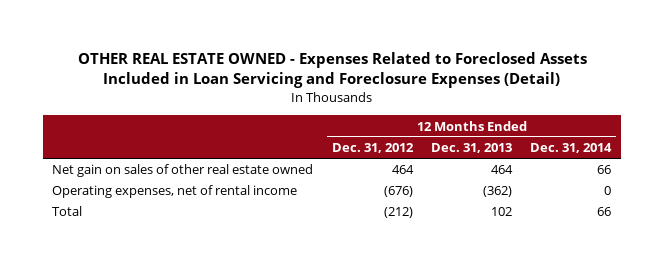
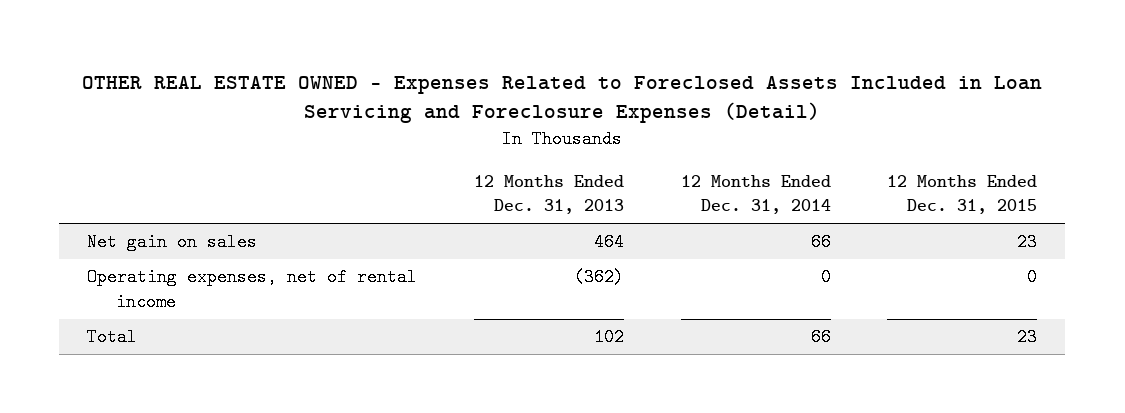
- | 12 Months Ended Dec. 31, 2012 | 12 Months Ended Dec. 31, 2013 | 12 Months Ended Dec. 31, 2014
+ | 12 Months Ended Dec. 31, 2013 | 12 Months Ended Dec. 31, 2014 | 12 Months Ended Dec. 31, 2015
- Net gain on sales of other real estate owned | 464 | 464 | 66
+ Net gain on sales | 464 | 66 | 23

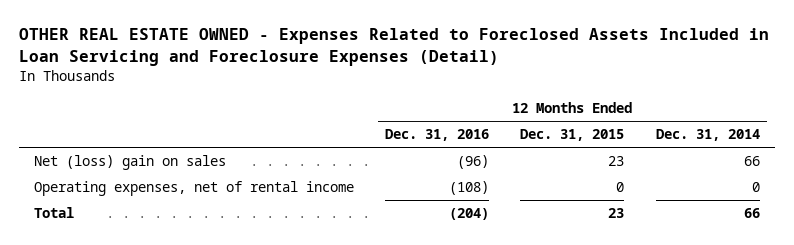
- | 12 Months Ended Dec. 31, 2013 | 12 Months Ended Dec. 31, 2014 | 12 Months Ended Dec. 31, 2015
+ | 12 Months Ended Dec. 31, 2016 | 12 Months Ended Dec. 31, 2015 | 12 Months Ended Dec. 31, 2014
- Net gain on sales | 464 | 66 | 23
+ Net (loss) gain on sales | (96) | 23 | 66

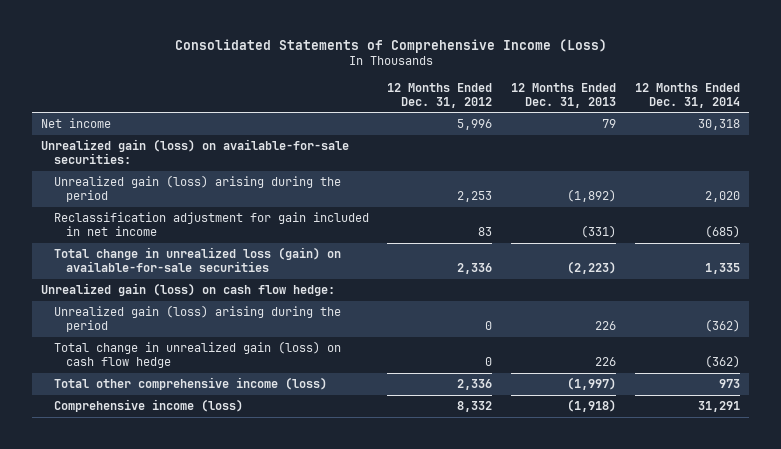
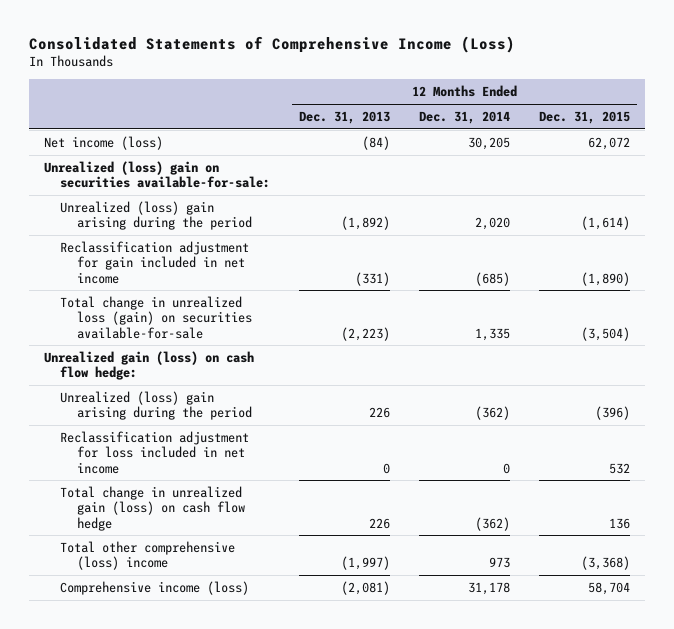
- | 12 Months Ended Dec. 31, 2012 | 12 Months Ended Dec. 31, 2013 | 12 Months Ended Dec. 31, 2014
+ | 12 Months Ended Dec. 31, 2013 | 12 Months Ended Dec. 31, 2014 | 12 Months Ended Dec. 31, 2015
- Net income | 5,996 | 79 | 30,318
- Unrealized gain (loss) on available-for-sale securities:
- Unrealized gain (loss) arising during the period | 2,253 | (1,892) | 2,020
+ Net income (loss) | (84) | 30,205 | 62,072
+ Unrealized (loss) gain on securities available-for-sale:
+ Unrealized (loss) gain arising during the period | (1,892) | 2,020 | (1,614)
- Total change in unrealized loss (gain) on available-for-sale securities | 2,336 | (2,223) | 1,335
+ Total change in unrealized loss (gain) on securities available-for-sale | (2,223) | 1,335 | (3,504)
- Unrealized gain (loss) arising during the period | 0 | 226 | (362)
+ Unrealized (loss) gain arising during the period | 226 | (362) | (396)
+ Reclassification adjustment for loss included in net income | 0 | 0 | 532
- Total other comprehensive income (loss) | 2,336 | (1,997) | 973
- Comprehensive income (loss) | 8,332 | (1,918) | 31,291
+ Total other comprehensive (loss) income | (1,997) | 973 | (3,368)
+ Comprehensive income (loss) | (2,081) | 31,178 | 58,704

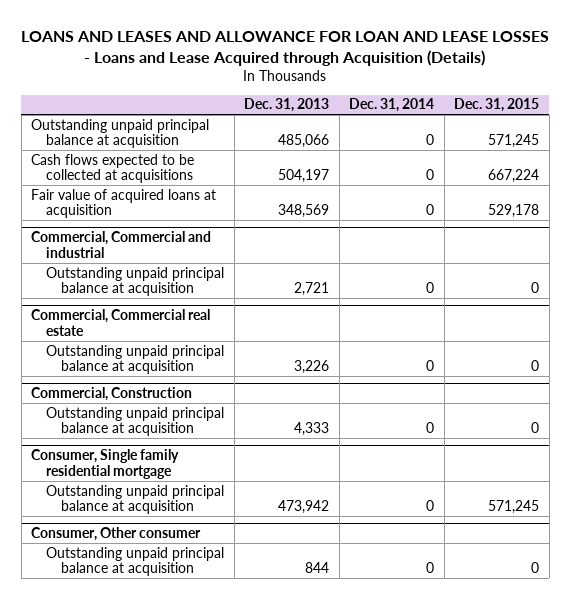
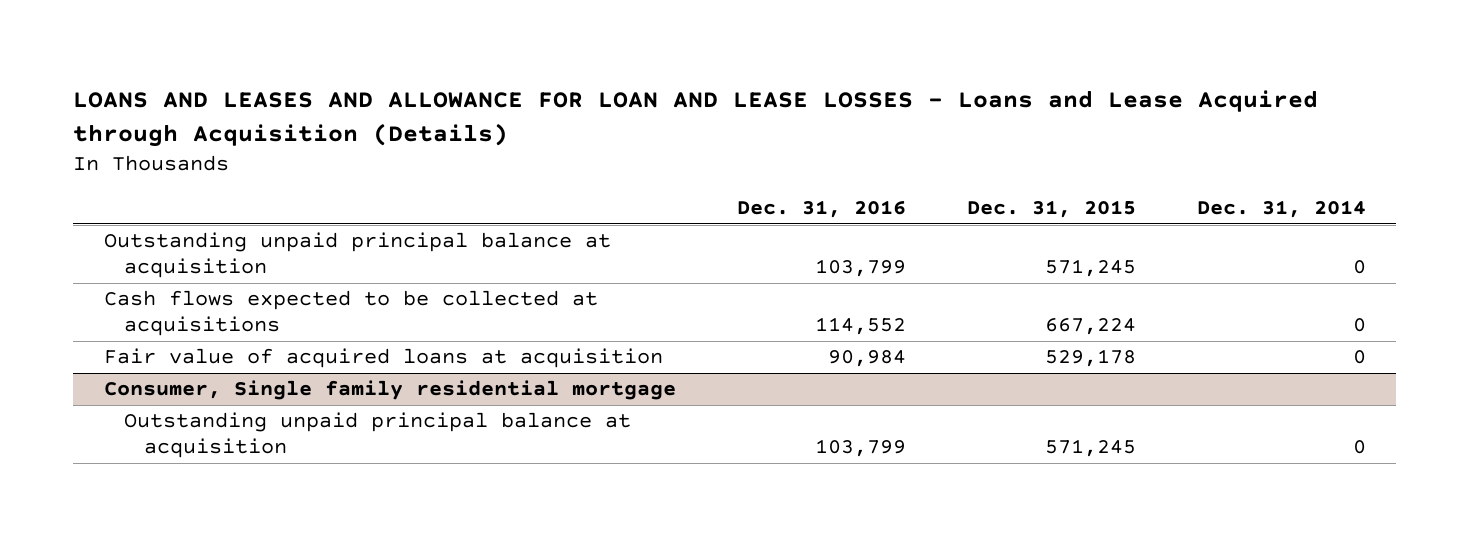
- | Dec. 31, 2013 | Dec. 31, 2014 | Dec. 31, 2015
+ | Dec. 31, 2016 | Dec. 31, 2015 | Dec. 31, 2014
- Commercial, Commercial and industrial
- Outstanding unpaid principal balance at acquisition | 2,721 | 0 | 0
- Commercial, Commercial real estate
- Outstanding unpaid principal balance at acquisition | 3,226 | 0 | 0
- Commercial, Construction
- Outstanding unpaid principal balance at acquisition | 4,333 | 0 | 0
- Consumer, Other consumer
- Outstanding unpaid principal balance at acquisition | 844 | 0 | 0

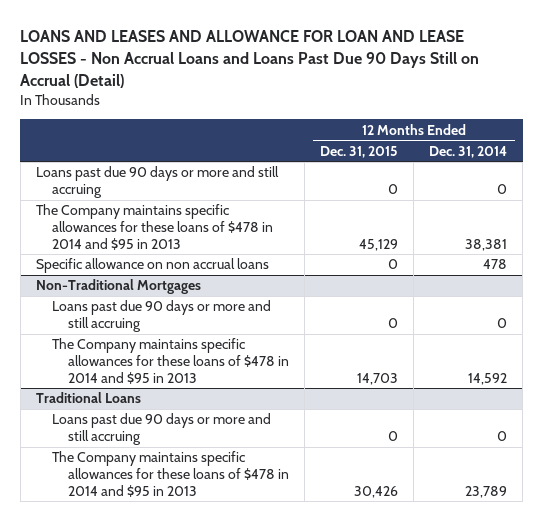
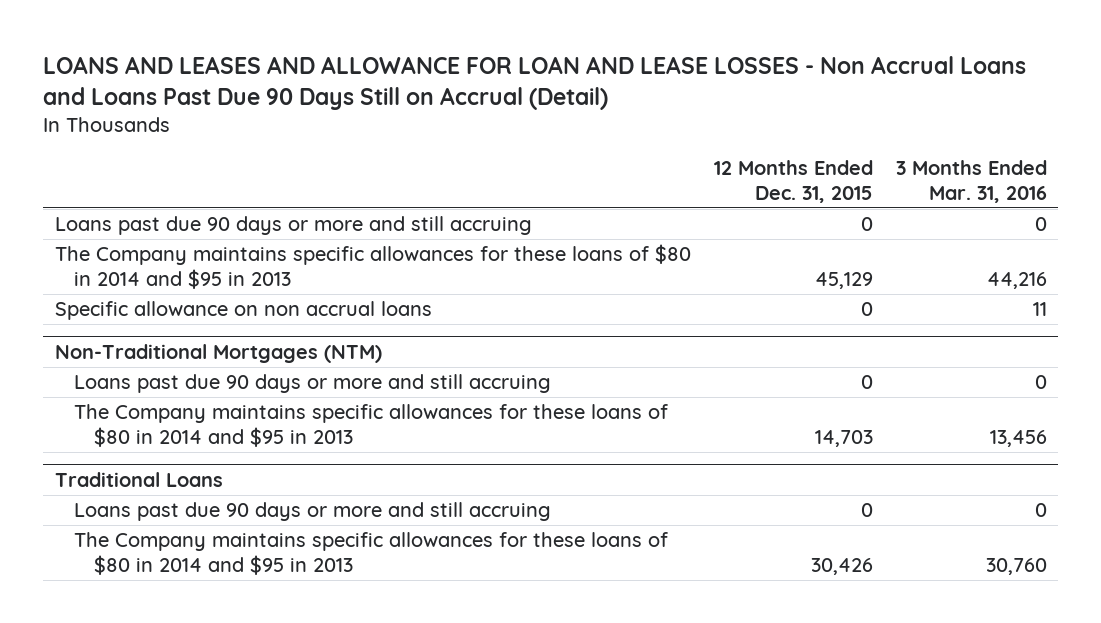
- | 12 Months Ended Dec. 31, 2015 | 12 Months Ended Dec. 31, 2014
+ | 12 Months Ended Dec. 31, 2015 | 3 Months Ended Mar. 31, 2016
- The Company maintains specific allowances for these loans of $478 in 2014 and $95 in 2013 | 45,129 | 38,381
+ The Company maintains specific allowances for these loans of $80 in 2014 and $95 in 2013 | 45,129 | 44,216
- Non-Traditional Mortgages
+ Non-Traditional Mortgages (NTM)
- The Company maintains specific allowances for these loans of $478 in 2014 and $95 in 2013 | 14,703 | 14,592
+ The Company maintains specific allowances for these loans of $80 in 2014 and $95 in 2013 | 14,703 | 13,456
@ Traditional Loans
- The Company maintains specific allowances for these loans of $478 in 2014 and $95 in 2013 | 30,426 | 23,789
+ The Company maintains specific allowances for these loans of $80 in 2014 and $95 in 2013 | 30,426 | 30,760

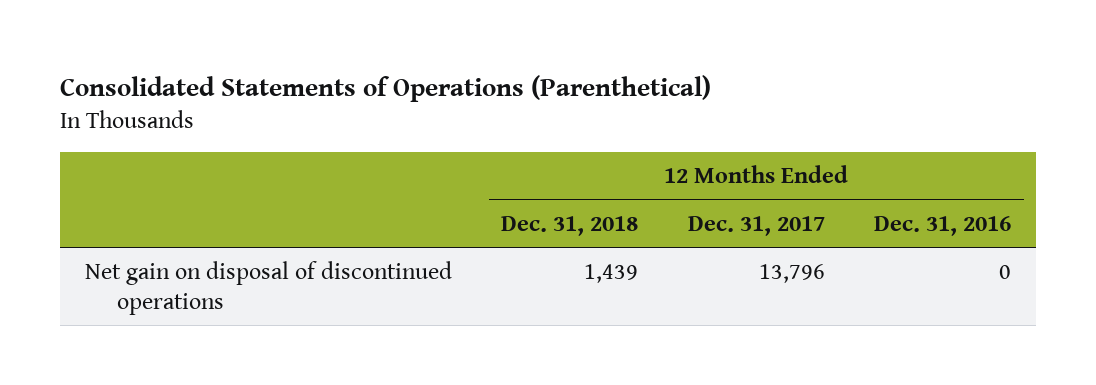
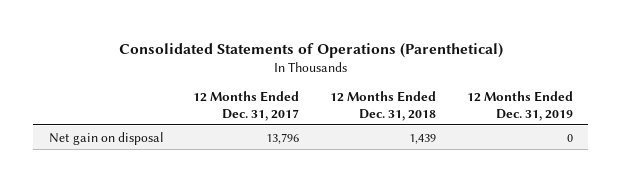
- | 12 Months Ended Dec. 31, 2018 | 12 Months Ended Dec. 31, 2017 | 12 Months Ended Dec. 31, 2016
+ | 12 Months Ended Dec. 31, 2017 | 12 Months Ended Dec. 31, 2018 | 12 Months Ended Dec. 31, 2019
- Net gain on disposal of discontinued operations | 1,439 | 13,796 | 0
+ Net gain on disposal | 13,796 | 1,439 | 0

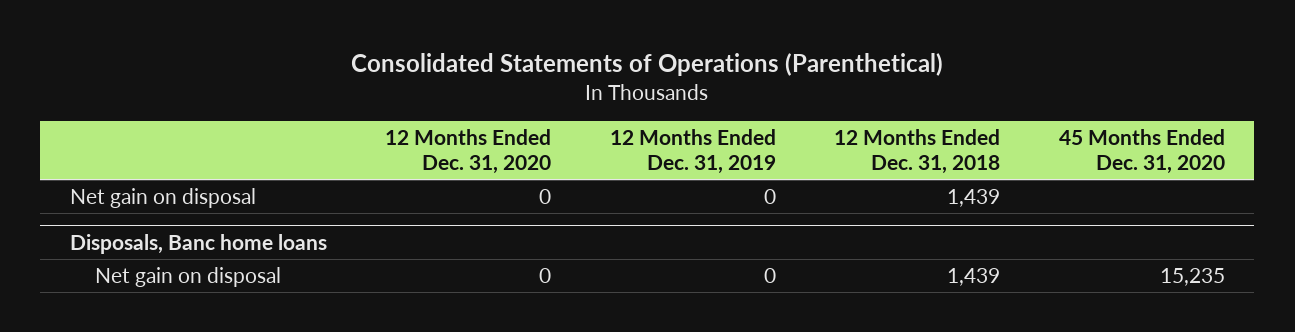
- | 12 Months Ended Dec. 31, 2017 | 12 Months Ended Dec. 31, 2018 | 12 Months Ended Dec. 31, 2019
+ | 12 Months Ended Dec. 31, 2020 | 12 Months Ended Dec. 31, 2019 | 12 Months Ended Dec. 31, 2018 | 45 Months Ended Dec. 31, 2020
+ Disposals, Banc home loans
+ Net gain on disposal | 0 | 0 | 1,439 | 15,235

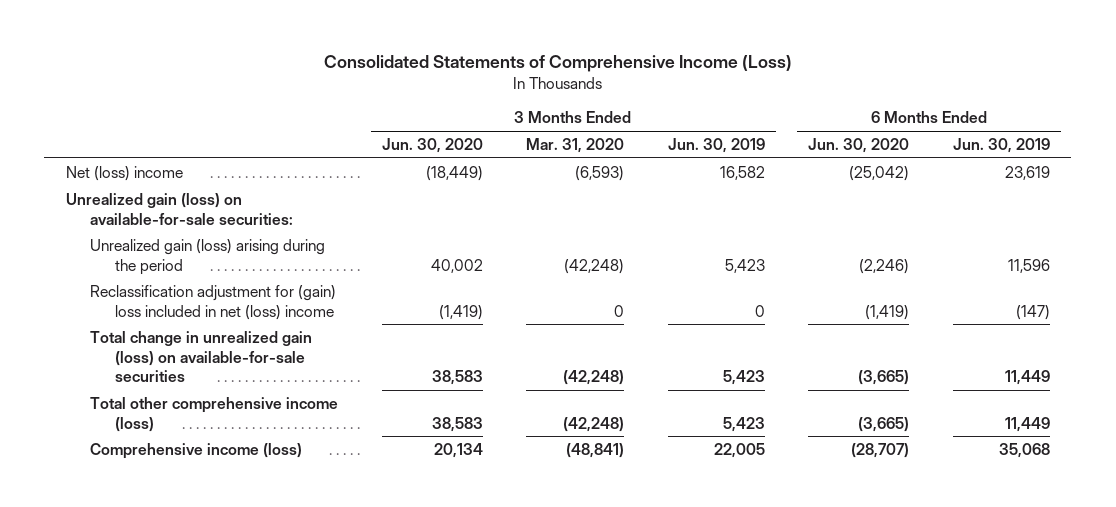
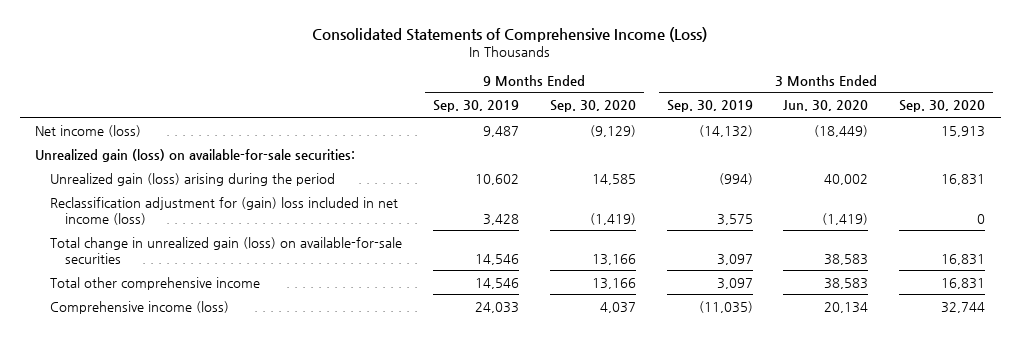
- | 3 Months Ended Jun. 30, 2020 | 3 Months Ended Mar. 31, 2020 | 3 Months Ended Jun. 30, 2019 | 6 Months Ended Jun. 30, 2020 | 6 Months Ended Jun. 30, 2019
+ | 9 Months Ended Sep. 30, 2019 | 9 Months Ended Sep. 30, 2020 | 3 Months Ended Sep. 30, 2019 | 3 Months Ended Jun. 30, 2020 | 3 Months Ended Sep. 30, 2020
- Net (loss) income | (18,449) | (6,593) | 16,582 | (25,042) | 23,619
+ Net income (loss) | 9,487 | (9,129) | (14,132) | (18,449) | 15,913
- Reclassification adjustment for (gain) loss included in net (loss) income | (1,419) | 0 | 0 | (1,419) | (147)
+ Reclassification adjustment for (gain) loss included in net income (loss) | 3,428 | (1,419) | 3,575 | (1,419) | 0
- Total other comprehensive income (loss) | 38,583 | (42,248) | 5,423 | (3,665) | 11,449
+ Total other comprehensive income | 14,546 | 13,166 | 3,097 | 38,583 | 16,831

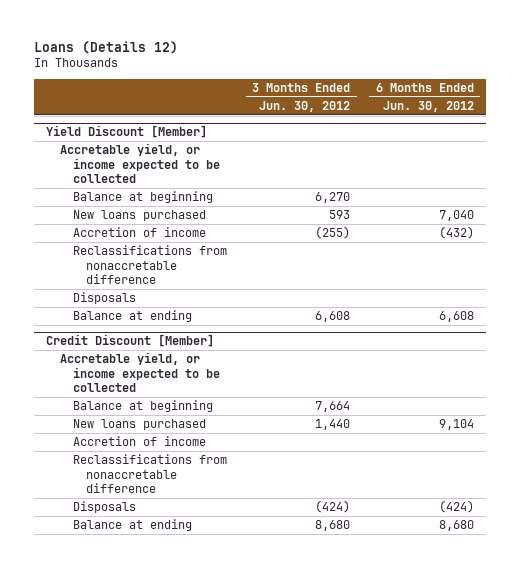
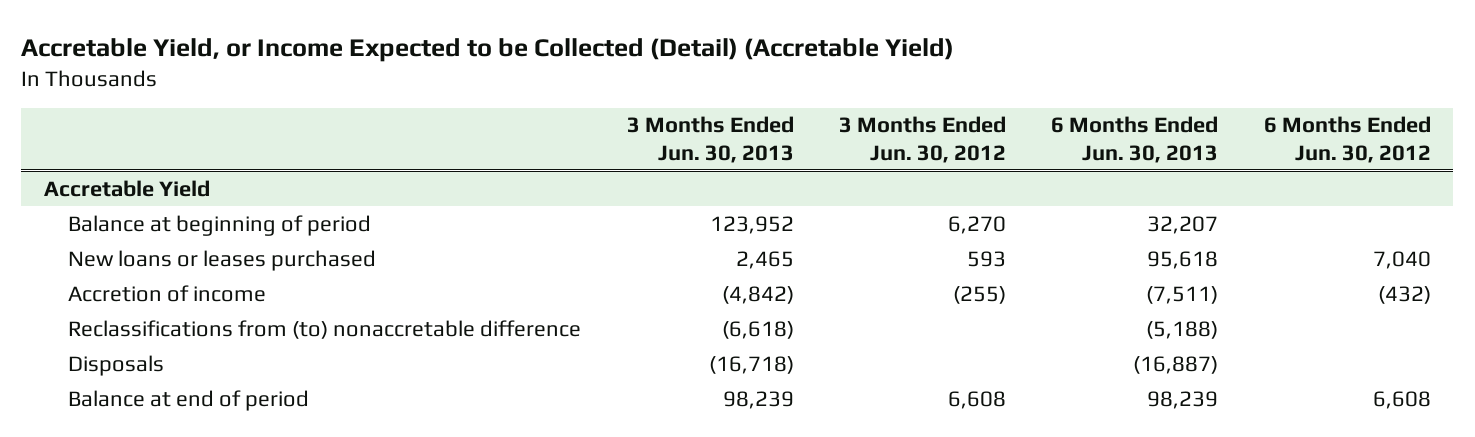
- Loans (Details 12)
+ Accretable Yield, or Income Expected to be Collected (Detail) (Accretable Yield)
- | 3 Months Ended Jun. 30, 2012 | 6 Months Ended Jun. 30, 2012
+ | 3 Months Ended Jun. 30, 2013 | 3 Months Ended Jun. 30, 2012 | 6 Months Ended Jun. 30, 2013 | 6 Months Ended Jun. 30, 2012
- Yield Discount [Member]
- Accretable yield, or income expected to be collected
- Balance at beginning | 6,270 |
- New loans purchased | 593 | 7,040
+ Accretable Yield
+ Balance at beginning of period | 123,952 | 6,270 | 32,207 |
+ New loans or leases purchased | 2,465 | 593 | 95,618 | 7,040
- Reclassifications from nonaccretable difference
+ Reclassifications from (to) nonaccretable difference | (6,618) | | (5,188) |
- Balance at ending | 6,608 | 6,608
- Credit Discount [Member]
- Accretable yield, or income expected to be collected
- Balance at beginning | 7,664 |
- New loans purchased | 1,440 | 9,104
- Accretion of income
- Reclassifications from nonaccretable difference
- Disposals | (424) | (424)
- Balance at ending | 8,680 | 8,680
+ Balance at end of period | 98,239 | 6,608 | 98,239 | 6,608

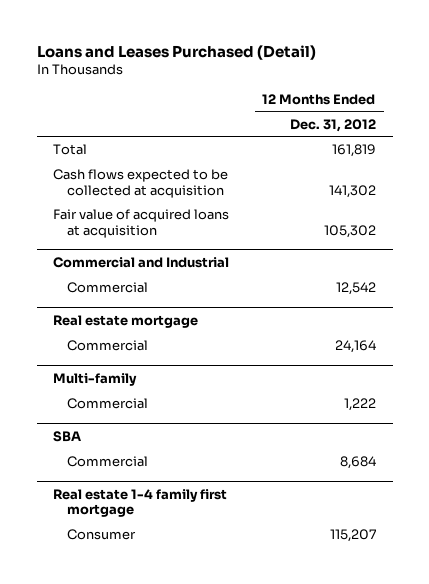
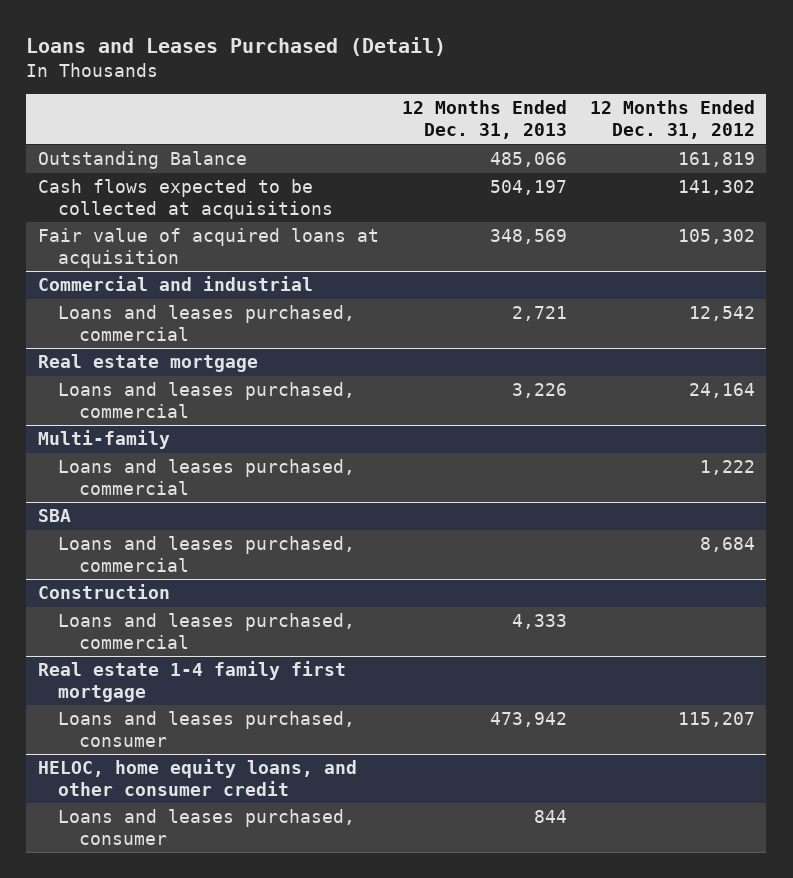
- | 12 Months Ended Dec. 31, 2012
+ | 12 Months Ended Dec. 31, 2013 | 12 Months Ended Dec. 31, 2012
- Total | 161,819
- Cash flows expected to be collected at acquisition | 141,302
+ Outstanding Balance | 485,066 | 161,819
+ Cash flows expected to be collected at acquisitions | 504,197 | 141,302
- Commercial and Industrial
- Commercial | 12,542
+ Commercial and industrial
+ Loans and leases purchased, commercial | 2,721 | 12,542
@ Real estate mortgage
- Commercial | 24,164
+ Loans and leases purchased, commercial | 3,226 | 24,164
@ Multi-family
- Commercial | 1,222
+ Loans and leases purchased, commercial | | 1,222
@ SBA
- Commercial | 8,684
+ Loans and leases purchased, commercial | | 8,684
+ Construction
+ Loans and leases purchased, commercial | 4,333 |
@ Real estate 1-4 family first mortgage
- Consumer | 115,207
+ Loans and leases purchased, consumer | 473,942 | 115,207
+ HELOC, home equity loans, and other consumer credit
+ Loans and leases purchased, consumer | 844 |

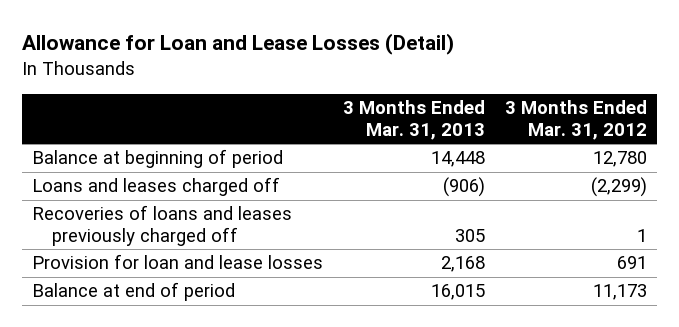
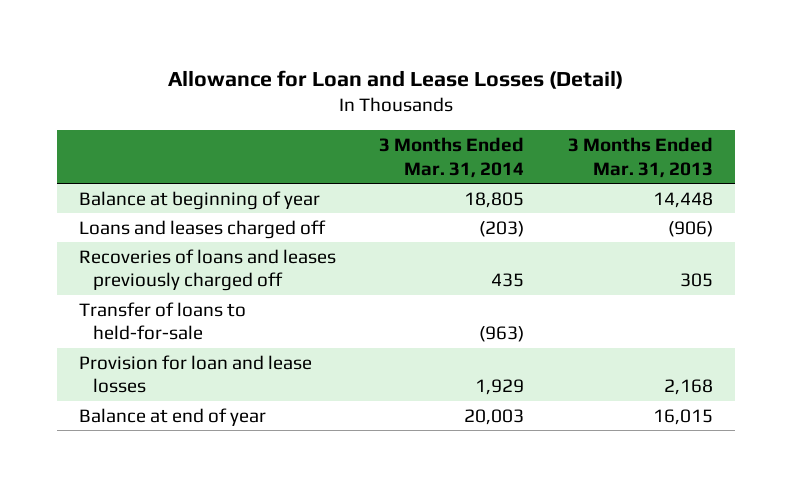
- | 3 Months Ended Mar. 31, 2013 | 3 Months Ended Mar. 31, 2012
+ | 3 Months Ended Mar. 31, 2014 | 3 Months Ended Mar. 31, 2013
- Balance at beginning of period | 14,448 | 12,780
+ Balance at beginning of year | 18,805 | 14,448
+ Transfer of loans to held-for-sale | (963) |
- Balance at end of period | 16,015 | 11,173
+ Balance at end of year | 20,003 | 16,015

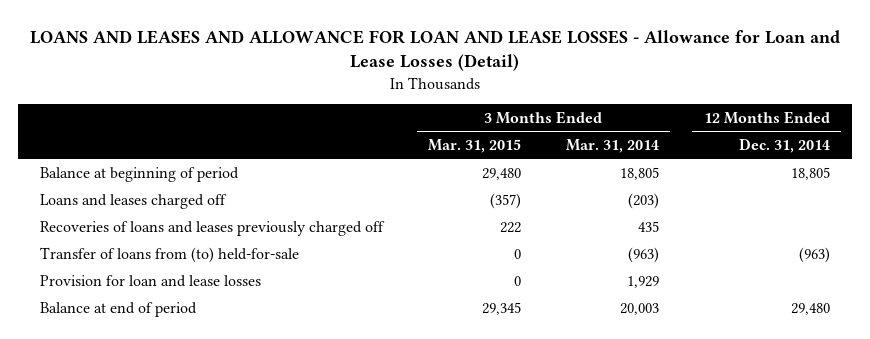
- Allowance for Loan and Lease Losses (Detail)
+ LOANS AND LEASES AND ALLOWANCE FOR LOAN AND LEASE LOSSES - Allowance for Loan and Lease Losses (Detail)
- | 3 Months Ended Mar. 31, 2014 | 3 Months Ended Mar. 31, 2013
+ | 3 Months Ended Mar. 31, 2015 | 3 Months Ended Mar. 31, 2014 | 12 Months Ended Dec. 31, 2014
- Balance at beginning of year | 18,805 | 14,448
+ Balance at beginning of period | 29,480 | 18,805 | 18,805
- Transfer of loans to held-for-sale | (963) |
+ Transfer of loans from (to) held-for-sale | 0 | (963) | (963)
- Balance at end of year | 20,003 | 16,015
+ Balance at end of period | 29,345 | 20,003 | 29,480

